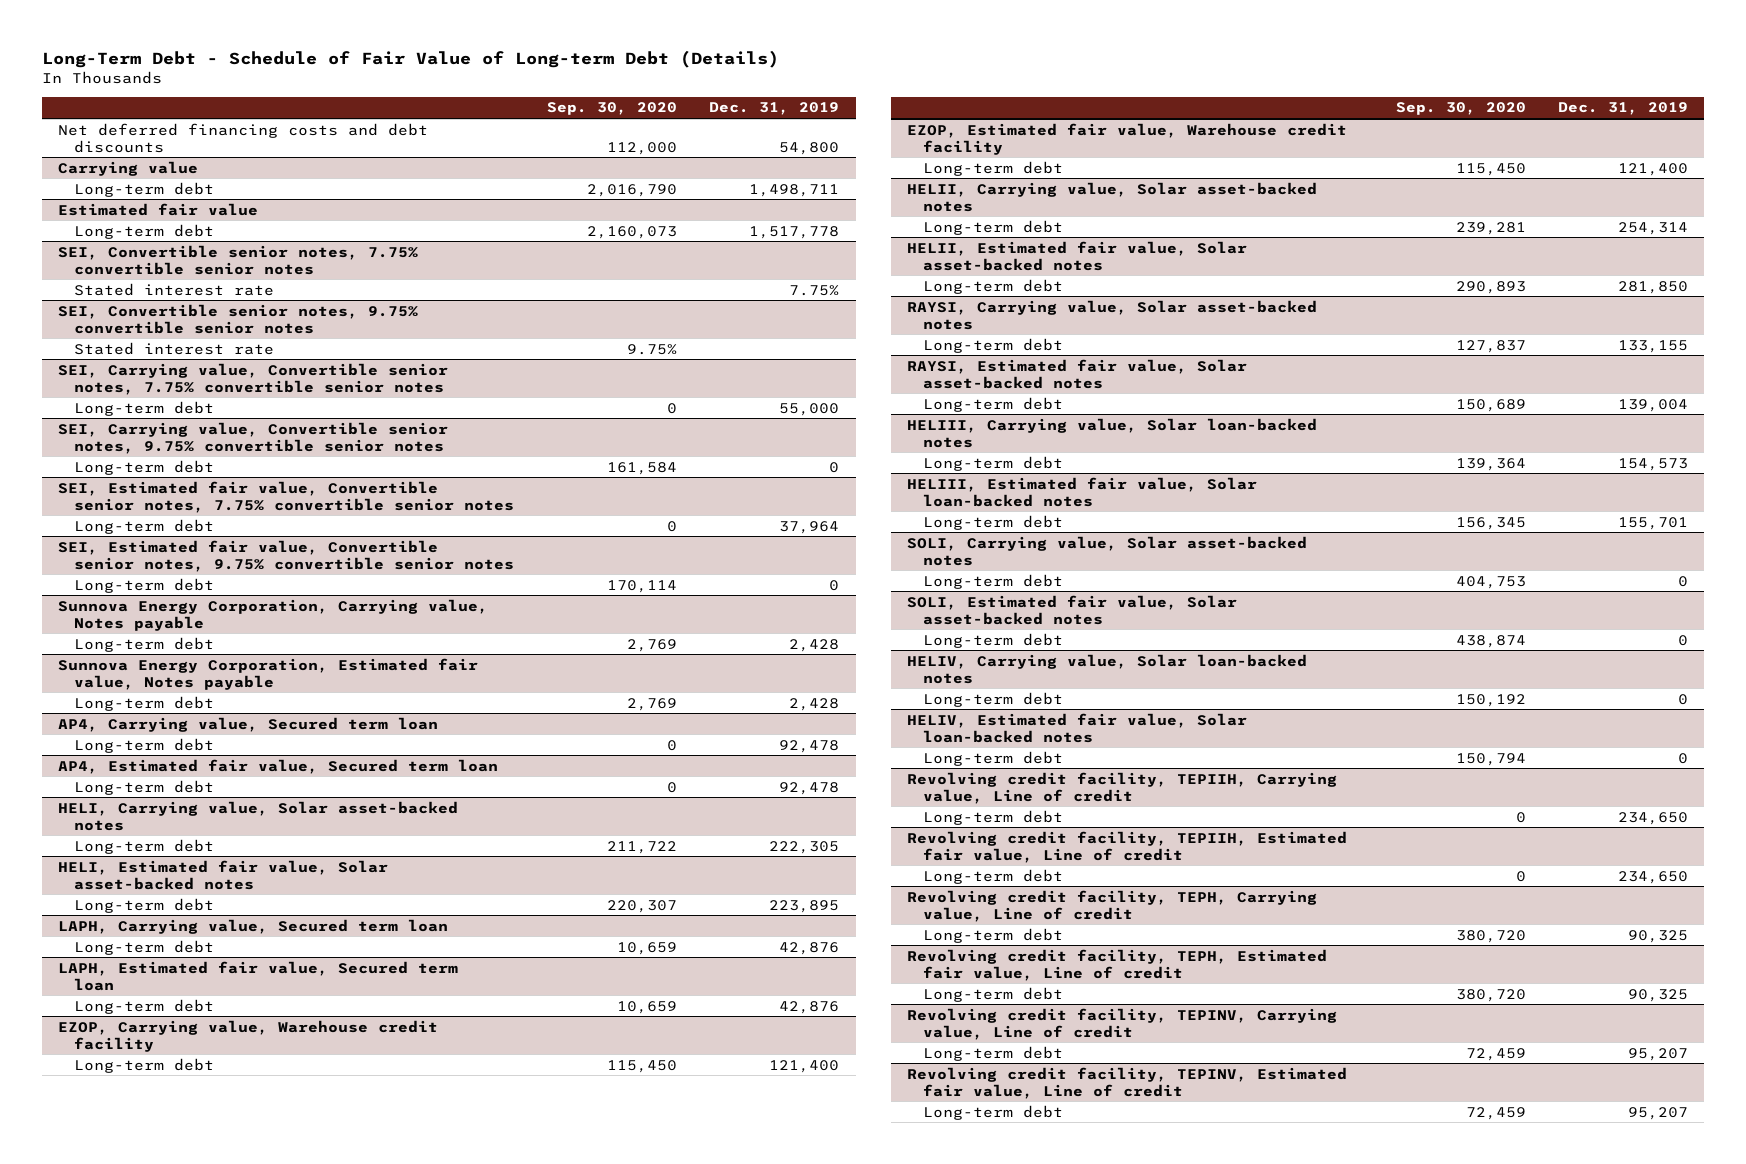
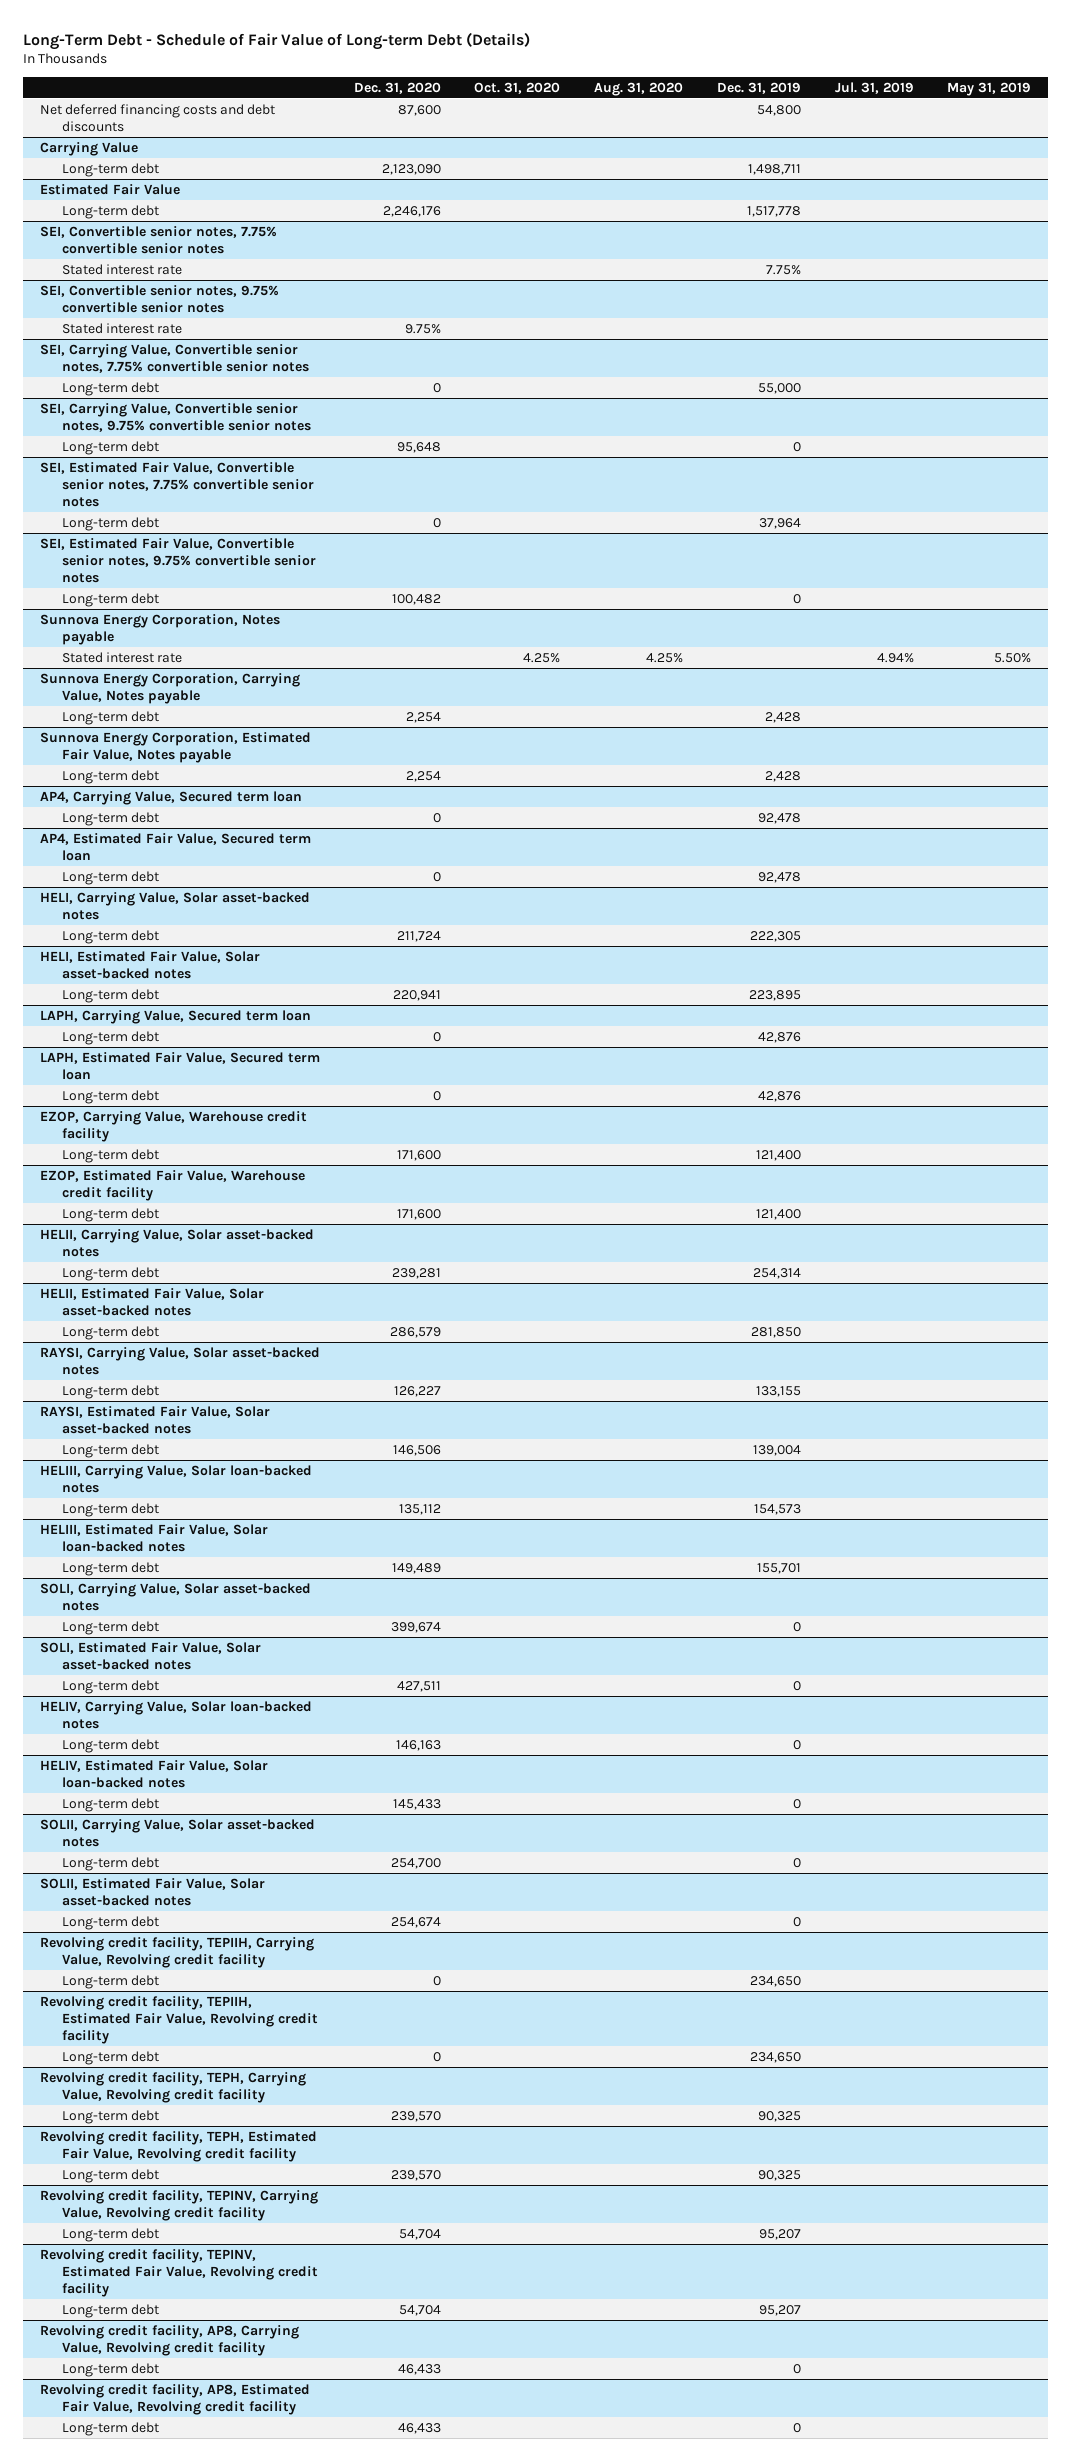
- | Sep. 30, 2020 | Dec. 31, 2019
+ | Dec. 31, 2020 | Oct. 31, 2020 | Aug. 31, 2020 | Dec. 31, 2019 | Jul. 31, 2019 | May 31, 2019
- Carrying value
+ Carrying Value
- Estimated fair value
+ Estimated Fair Value
- SEI, Carrying value, Convertible senior notes, 7.75% convertible senior notes
+ SEI, Carrying Value, Convertible senior notes, 7.75% convertible senior notes
- SEI, Carrying value, Convertible senior notes, 9.75% convertible senior notes
+ SEI, Carrying Value, Convertible senior notes, 9.75% convertible senior notes
- SEI, Estimated fair value, Convertible senior notes, 7.75% convertible senior notes
+ SEI, Estimated Fair Value, Convertible senior notes, 7.75% convertible senior notes
- SEI, Estimated fair value, Convertible senior notes, 9.75% convertible senior notes
+ SEI, Estimated Fair Value, Convertible senior notes, 9.75% convertible senior notes
- Sunnova Energy Corporation, Carrying value, Notes payable
+ Sunnova Energy Corporation, Notes payable
+ Stated interest rate | | 4.25% | 4.25% | | 4.94% | 5.50%
+ Sunnova Energy Corporation, Carrying Value, Notes payable
- Sunnova Energy Corporation, Estimated fair value, Notes payable
+ Sunnova Energy Corporation, Estimated Fair Value, Notes payable
- AP4, Carrying value, Secured term loan
+ AP4, Carrying Value, Secured term loan
- AP4, Estimated fair value, Secured term loan
+ AP4, Estimated Fair Value, Secured term loan
- HELI, Carrying value, Solar asset-backed notes
+ HELI, Carrying Value, Solar asset-backed notes
- HELI, Estimated fair value, Solar asset-backed notes
+ HELI, Estimated Fair Value, Solar asset-backed notes
- LAPH, Carrying value, Secured term loan
+ LAPH, Carrying Value, Secured term loan
- LAPH, Estimated fair value, Secured term loan
+ LAPH, Estimated Fair Value, Secured term loan
- EZOP, Carrying value, Warehouse credit facility
+ EZOP, Carrying Value, Warehouse credit facility
- EZOP, Estimated fair value, Warehouse credit facility
+ EZOP, Estimated Fair Value, Warehouse credit facility
- HELII, Carrying value, Solar asset-backed notes
+ HELII, Carrying Value, Solar asset-backed notes
- HELII, Estimated fair value, Solar asset-backed notes
+ HELII, Estimated Fair Value, Solar asset-backed notes
- RAYSI, Carrying value, Solar asset-backed notes
+ RAYSI, Carrying Value, Solar asset-backed notes
- RAYSI, Estimated fair value, Solar asset-backed notes
+ RAYSI, Estimated Fair Value, Solar asset-backed notes
- HELIII, Carrying value, Solar loan-backed notes
+ HELIII, Carrying Value, Solar loan-backed notes
- HELIII, Estimated fair value, Solar loan-backed notes
+ HELIII, Estimated Fair Value, Solar loan-backed notes
- SOLI, Carrying value, Solar asset-backed notes
+ SOLI, Carrying Value, Solar asset-backed notes
- SOLI, Estimated fair value, Solar asset-backed notes
+ SOLI, Estimated Fair Value, Solar asset-backed notes
- HELIV, Carrying value, Solar loan-backed notes
+ HELIV, Carrying Value, Solar loan-backed notes
- HELIV, Estimated fair value, Solar loan-backed notes
+ HELIV, Estimated Fair Value, Solar loan-backed notes
- Revolving credit facility, TEPIIH, Carrying value, Line of credit
+ SOLII, Carrying Value, Solar asset-backed notes
+ Long-term debt | 254,700 | | | 0 | |
+ SOLII, Estimated Fair Value, Solar asset-backed notes
+ Long-term debt | 254,674 | | | 0 | |
+ Revolving credit facility, TEPIIH, Carrying Value, Revolving credit facility
- Revolving credit facility, TEPIIH, Estimated fair value, Line of credit
+ Revolving credit facility, TEPIIH, Estimated Fair Value, Revolving credit facility
- Revolving credit facility, TEPH, Carrying value, Line of credit
+ Revolving credit facility, TEPH, Carrying Value, Revolving credit facility
- Revolving credit facility, TEPH, Estimated fair value, Line of credit
+ Revolving credit facility, TEPH, Estimated Fair Value, Revolving credit facility
- Revolving credit facility, TEPINV, Carrying value, Line of credit
+ Revolving credit facility, TEPINV, Carrying Value, Revolving credit facility
- Revolving credit facility, TEPINV, Estimated fair value, Line of credit
+ Revolving credit facility, TEPINV, Estimated Fair Value, Revolving credit facility
+ Revolving credit facility, AP8, Carrying Value, Revolving credit facility
+ Long-term debt | 46,433 | | | 0 | |
+ Revolving credit facility, AP8, Estimated Fair Value, Revolving credit facility
+ Long-term debt | 46,433 | | | 0 | |

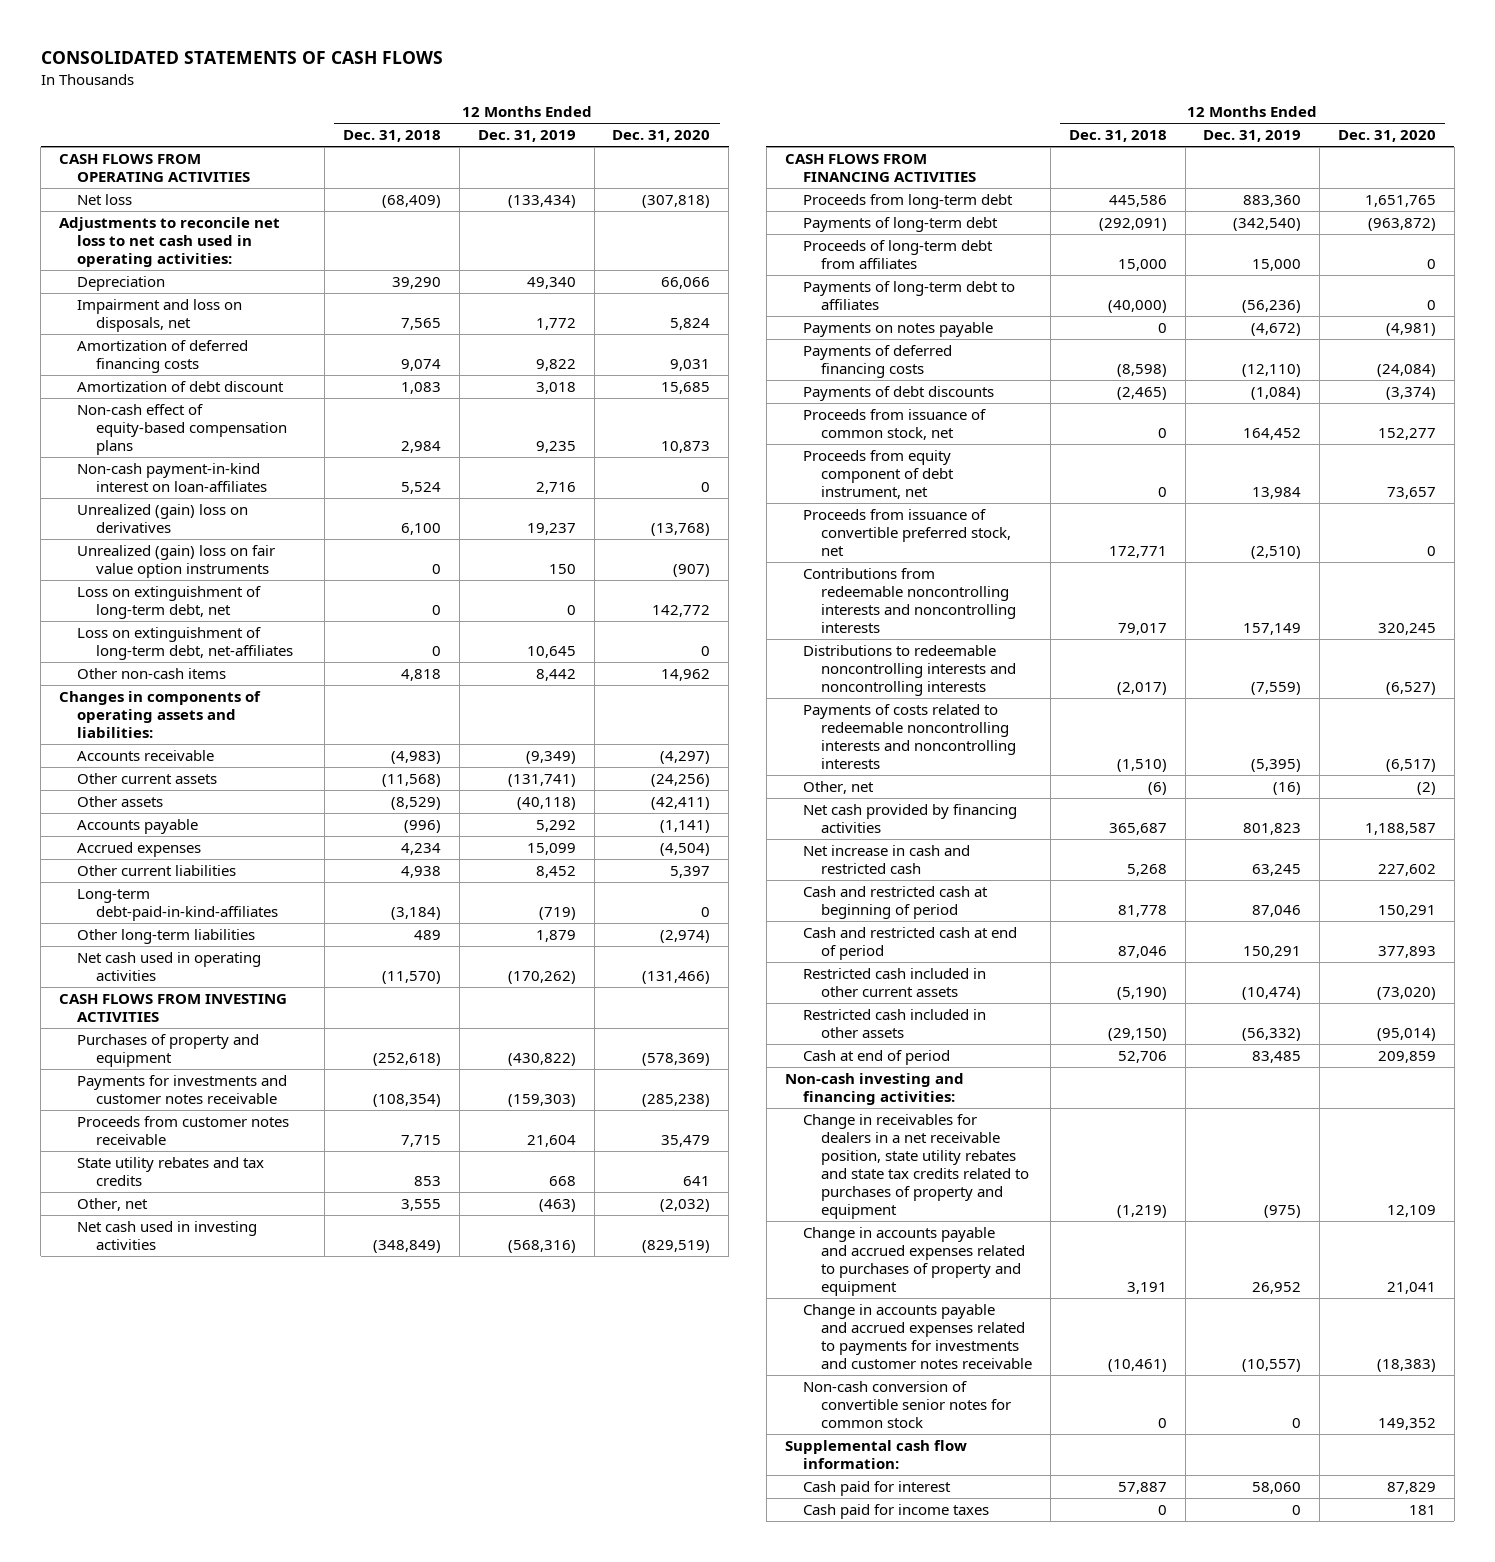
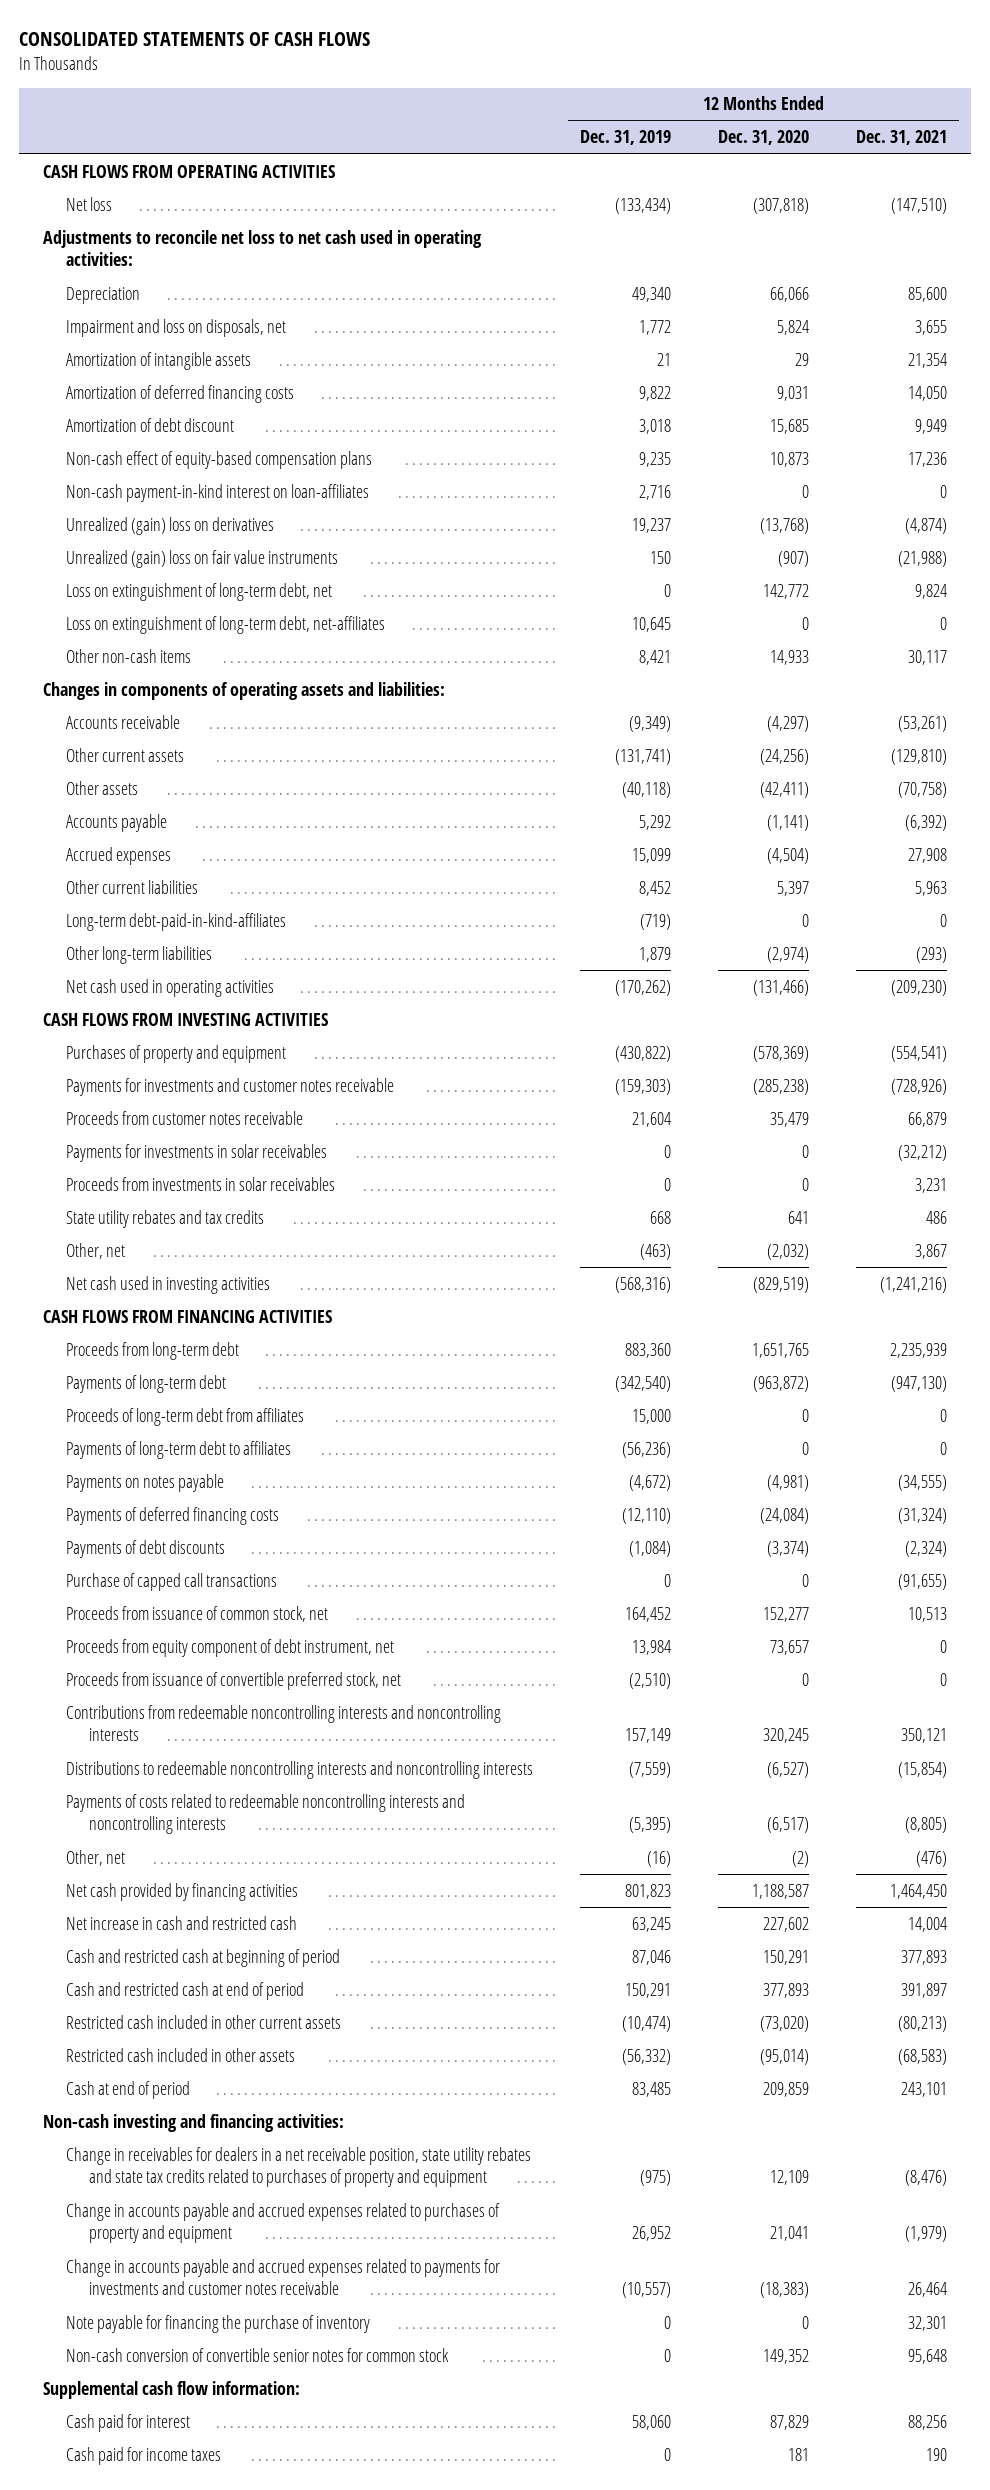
- | 12 Months Ended Dec. 31, 2018 | 12 Months Ended Dec. 31, 2019 | 12 Months Ended Dec. 31, 2020
+ | 12 Months Ended Dec. 31, 2019 | 12 Months Ended Dec. 31, 2020 | 12 Months Ended Dec. 31, 2021
+ Amortization of intangible assets | 21 | 29 | 21,354
- Unrealized (gain) loss on fair value option instruments | 0 | 150 | (907)
+ Unrealized (gain) loss on fair value instruments | 150 | (907) | (21,988)
- Other non-cash items | 4,818 | 8,442 | 14,962
+ Other non-cash items | 8,421 | 14,933 | 30,117
+ Payments for investments in solar receivables | 0 | 0 | (32,212)
+ Proceeds from investments in solar receivables | 0 | 0 | 3,231
+ Purchase of capped call transactions | 0 | 0 | (91,655)
+ Note payable for financing the purchase of inventory | 0 | 0 | 32,301

